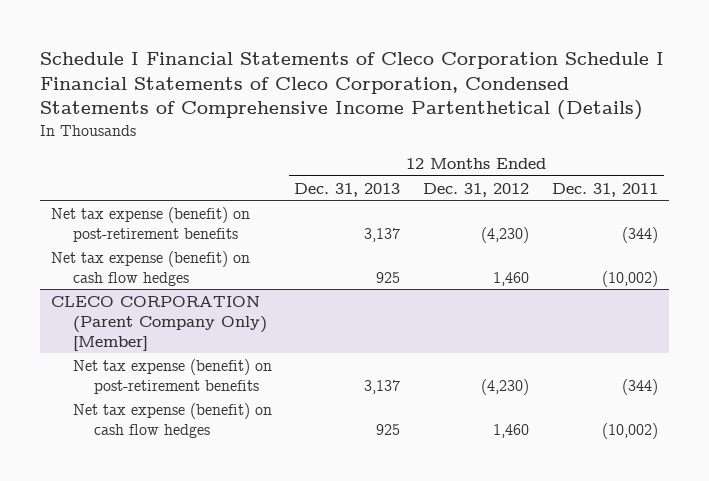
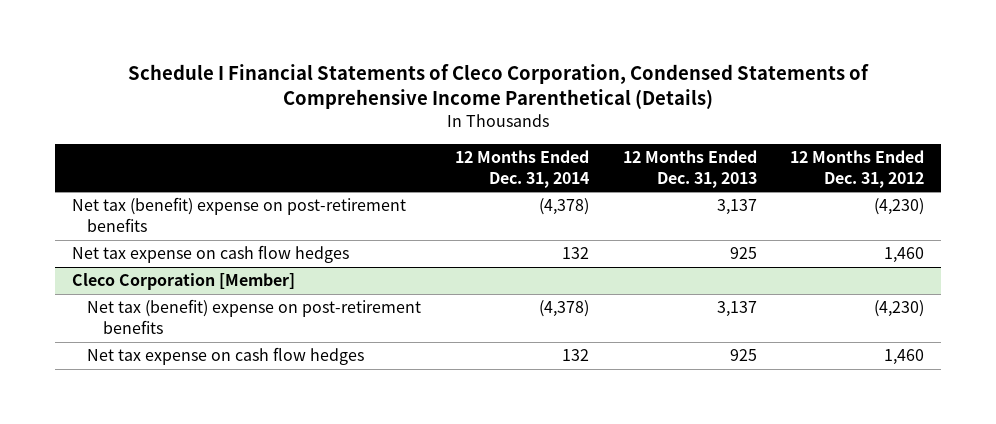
- Schedule I Financial Statements of Cleco Corporation Schedule I Financial Statements of Cleco Corporation, Condensed Statements of Comprehensive Income Partenthetical (Details)
+ Schedule I Financial Statements of Cleco Corporation, Condensed Statements of Comprehensive Income Parenthetical (Details)
- | 12 Months Ended Dec. 31, 2013 | 12 Months Ended Dec. 31, 2012 | 12 Months Ended Dec. 31, 2011
+ | 12 Months Ended Dec. 31, 2014 | 12 Months Ended Dec. 31, 2013 | 12 Months Ended Dec. 31, 2012
- Net tax expense (benefit) on post-retirement benefits | 3,137 | (4,230) | (344)
- Net tax expense (benefit) on cash flow hedges | 925 | 1,460 | (10,002)
- CLECO CORPORATION (Parent Company Only) [Member]
- Net tax expense (benefit) on post-retirement benefits | 3,137 | (4,230) | (344)
- Net tax expense (benefit) on cash flow hedges | 925 | 1,460 | (10,002)
+ Net tax (benefit) expense on post-retirement benefits | (4,378) | 3,137 | (4,230)
+ Net tax expense on cash flow hedges | 132 | 925 | 1,460
+ Cleco Corporation [Member]
+ Net tax (benefit) expense on post-retirement benefits | (4,378) | 3,137 | (4,230)
+ Net tax expense on cash flow hedges | 132 | 925 | 1,460

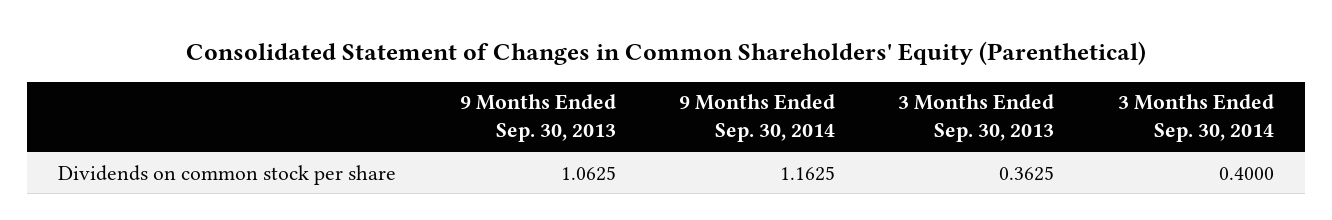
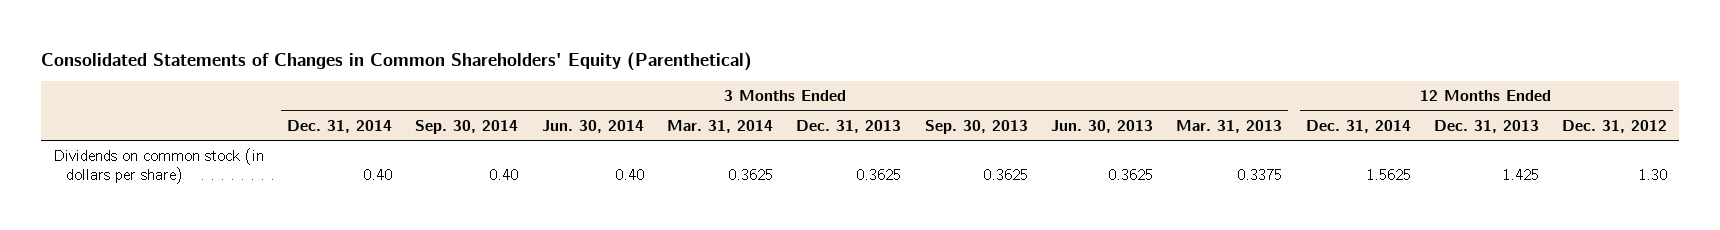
- Consolidated Statement of Changes in Common Shareholders' Equity (Parenthetical)
+ Consolidated Statements of Changes in Common Shareholders' Equity (Parenthetical)
- | 9 Months Ended Sep. 30, 2013 | 9 Months Ended Sep. 30, 2014 | 3 Months Ended Sep. 30, 2013 | 3 Months Ended Sep. 30, 2014
+ | 3 Months Ended Dec. 31, 2014 | 3 Months Ended Sep. 30, 2014 | 3 Months Ended Jun. 30, 2014 | 3 Months Ended Mar. 31, 2014 | 3 Months Ended Dec. 31, 2013 | 3 Months Ended Sep. 30, 2013 | 3 Months Ended Jun. 30, 2013 | 3 Months Ended Mar. 31, 2013 | 12 Months Ended Dec. 31, 2014 | 12 Months Ended Dec. 31, 2013 | 12 Months Ended Dec. 31, 2012
- Dividends on common stock per share | 1.0625 | 1.1625 | 0.3625 | 0.4000
+ Dividends on common stock (in dollars per share) | 0.40 | 0.40 | 0.40 | 0.3625 | 0.3625 | 0.3625 | 0.3625 | 0.3375 | 1.5625 | 1.425 | 1.30

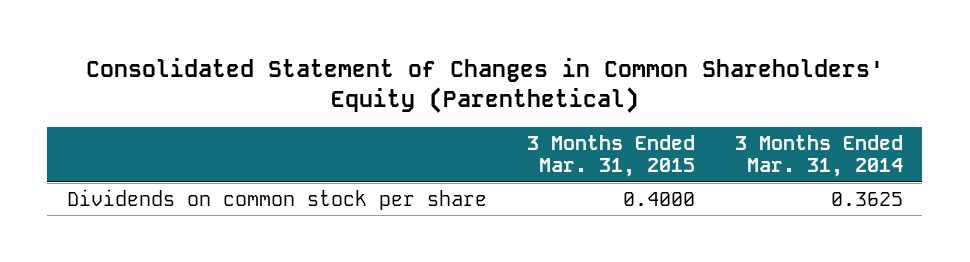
- Consolidated Statements of Changes in Common Shareholders' Equity (Parenthetical)
+ Consolidated Statement of Changes in Common Shareholders' Equity (Parenthetical)
- | 3 Months Ended Dec. 31, 2014 | 3 Months Ended Sep. 30, 2014 | 3 Months Ended Jun. 30, 2014 | 3 Months Ended Mar. 31, 2014 | 3 Months Ended Dec. 31, 2013 | 3 Months Ended Sep. 30, 2013 | 3 Months Ended Jun. 30, 2013 | 3 Months Ended Mar. 31, 2013 | 12 Months Ended Dec. 31, 2014 | 12 Months Ended Dec. 31, 2013 | 12 Months Ended Dec. 31, 2012
+ | 3 Months Ended Mar. 31, 2015 | 3 Months Ended Mar. 31, 2014
- Dividends on common stock (in dollars per share) | 0.40 | 0.40 | 0.40 | 0.3625 | 0.3625 | 0.3625 | 0.3625 | 0.3375 | 1.5625 | 1.425 | 1.30
+ Dividends on common stock per share | 0.4000 | 0.3625

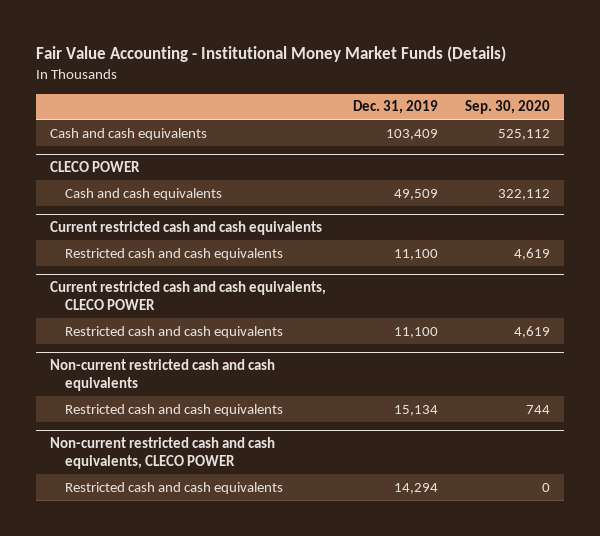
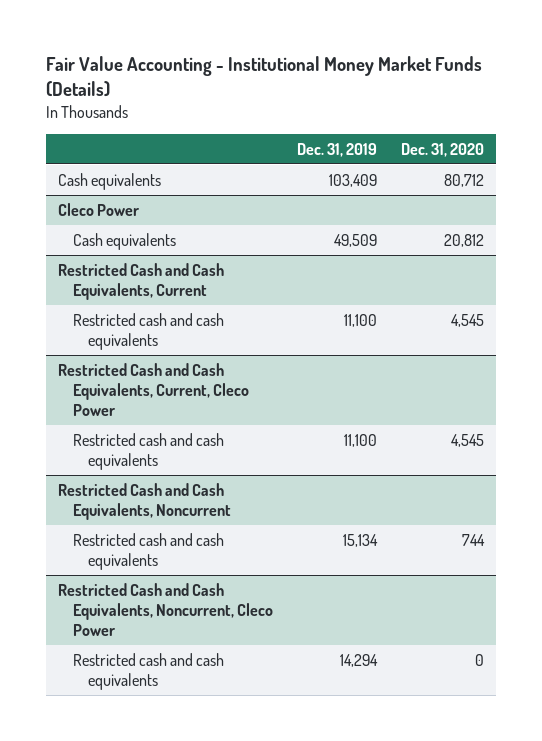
- | Dec. 31, 2019 | Sep. 30, 2020
+ | Dec. 31, 2019 | Dec. 31, 2020
- Cash and cash equivalents | 103,409 | 525,112
- CLECO POWER
- Cash and cash equivalents | 49,509 | 322,112
- Current restricted cash and cash equivalents
+ Cash equivalents | 103,409 | 80,712
+ Cleco Power
+ Cash equivalents | 49,509 | 20,812
+ Restricted Cash and Cash Equivalents, Current
- Current restricted cash and cash equivalents, CLECO POWER
+ Restricted Cash and Cash Equivalents, Current, Cleco Power
- Non-current restricted cash and cash equivalents
+ Restricted Cash and Cash Equivalents, Noncurrent
- Non-current restricted cash and cash equivalents, CLECO POWER
+ Restricted Cash and Cash Equivalents, Noncurrent, Cleco Power

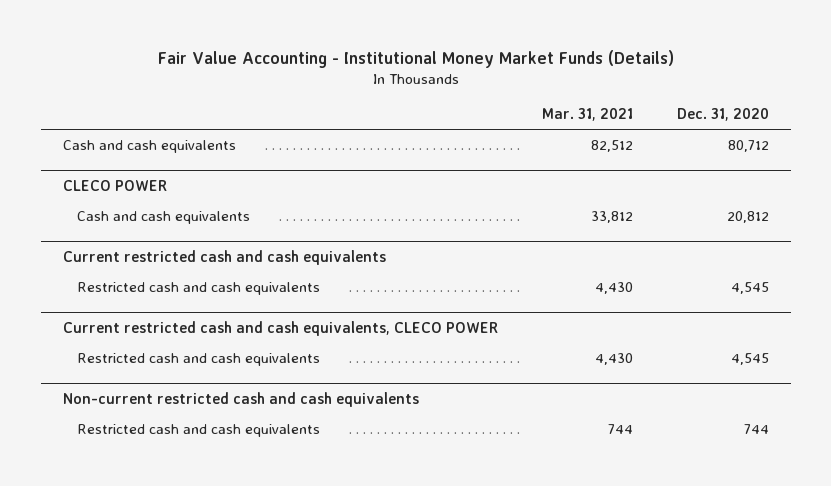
- | Dec. 31, 2019 | Dec. 31, 2020
+ | Mar. 31, 2021 | Dec. 31, 2020
- Cash equivalents | 103,409 | 80,712
- Cleco Power
- Cash equivalents | 49,509 | 20,812
- Restricted Cash and Cash Equivalents, Current
+ Cash and cash equivalents | 82,512 | 80,712
+ CLECO POWER
+ Cash and cash equivalents | 33,812 | 20,812
+ Current restricted cash and cash equivalents
- Restricted Cash and Cash Equivalents, Current, Cleco Power
+ Current restricted cash and cash equivalents, CLECO POWER
- Restricted Cash and Cash Equivalents, Noncurrent
+ Non-current restricted cash and cash equivalents
- Restricted Cash and Cash Equivalents, Noncurrent, Cleco Power
- Restricted cash and cash equivalents | 14,294 | 0

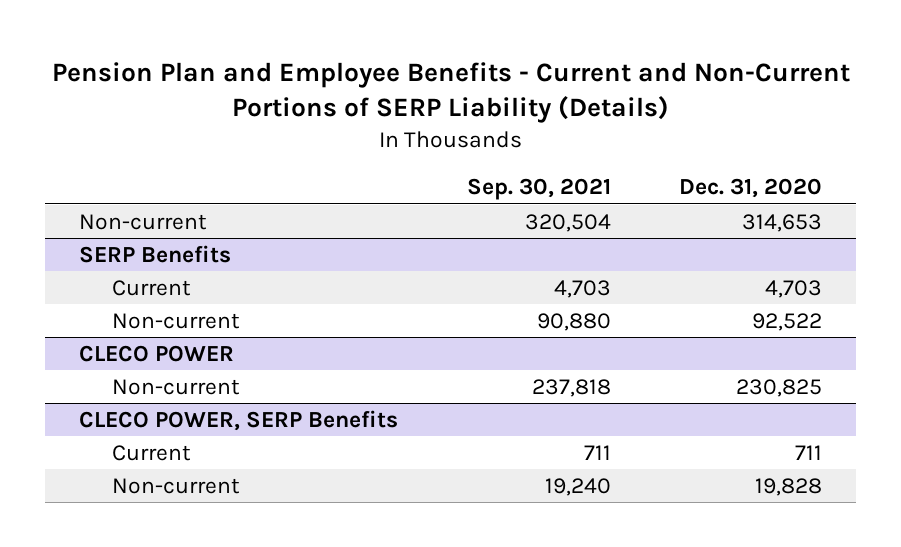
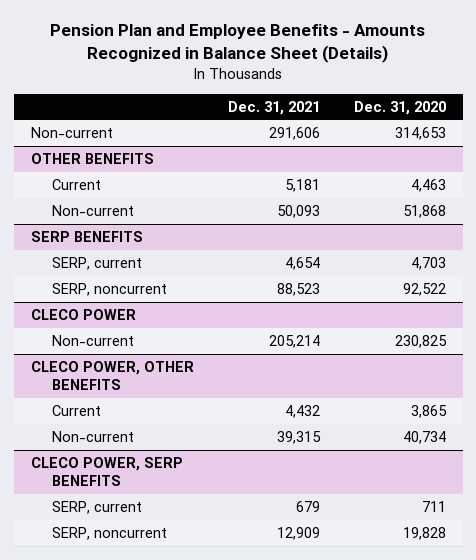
- Pension Plan and Employee Benefits - Current and Non-Current Portions of SERP Liability (Details)
+ Pension Plan and Employee Benefits - Amounts Recognized in Balance Sheet (Details)
- | Sep. 30, 2021 | Dec. 31, 2020
+ | Dec. 31, 2021 | Dec. 31, 2020
- SERP Benefits
- Current | 4,703 | 4,703
- Non-current | 90,880 | 92,522
+ OTHER BENEFITS
+ Current | 5,181 | 4,463
+ Non-current | 50,093 | 51,868
+ SERP BENEFITS
+ SERP, current | 4,654 | 4,703
+ SERP, noncurrent | 88,523 | 92,522
- CLECO POWER, SERP Benefits
- Current | 711 | 711
- Non-current | 19,240 | 19,828
+ CLECO POWER, OTHER BENEFITS
+ Current | 4,432 | 3,865
+ Non-current | 39,315 | 40,734
+ CLECO POWER, SERP BENEFITS
+ SERP, current | 679 | 711
+ SERP, noncurrent | 12,909 | 19,828

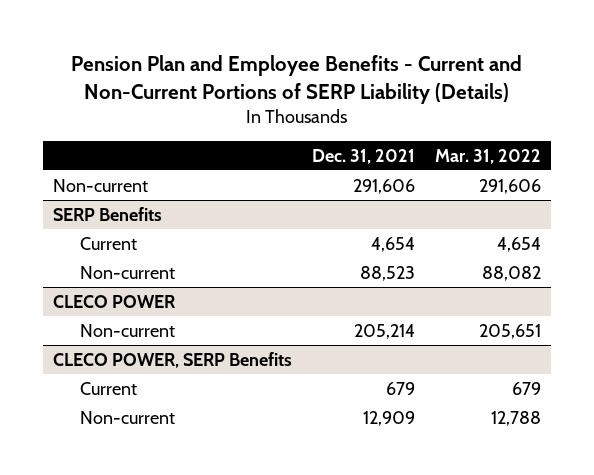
- Pension Plan and Employee Benefits - Amounts Recognized in Balance Sheet (Details)
+ Pension Plan and Employee Benefits - Current and Non-Current Portions of SERP Liability (Details)
- | Dec. 31, 2021 | Dec. 31, 2020
+ | Dec. 31, 2021 | Mar. 31, 2022
- OTHER BENEFITS
- Current | 5,181 | 4,463
- Non-current | 50,093 | 51,868
- SERP BENEFITS
- SERP, current | 4,654 | 4,703
- SERP, noncurrent | 88,523 | 92,522
+ SERP Benefits
+ Current | 4,654 | 4,654
+ Non-current | 88,523 | 88,082
- CLECO POWER, OTHER BENEFITS
- Current | 4,432 | 3,865
- Non-current | 39,315 | 40,734
- CLECO POWER, SERP BENEFITS
- SERP, current | 679 | 711
- SERP, noncurrent | 12,909 | 19,828
+ CLECO POWER, SERP Benefits
+ Current | 679 | 679
+ Non-current | 12,909 | 12,788

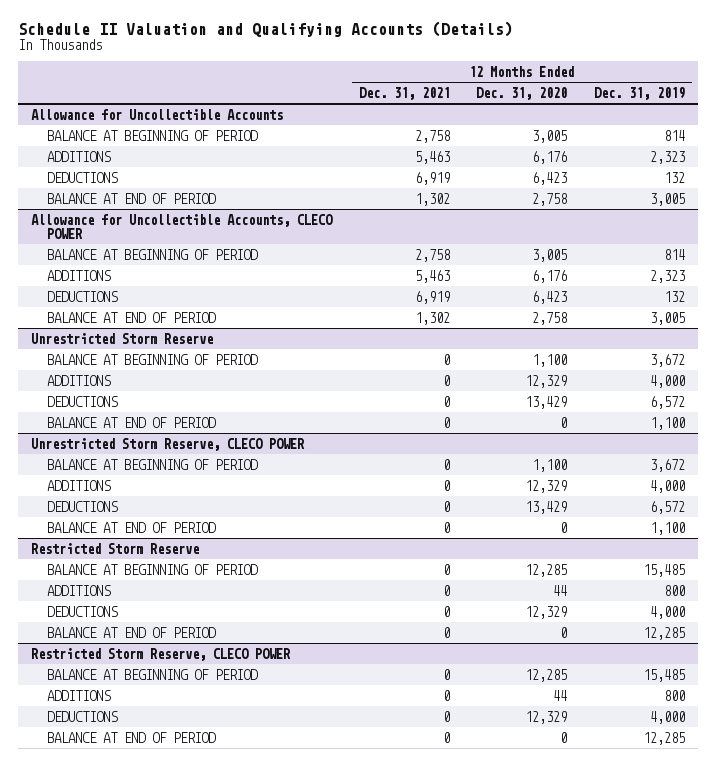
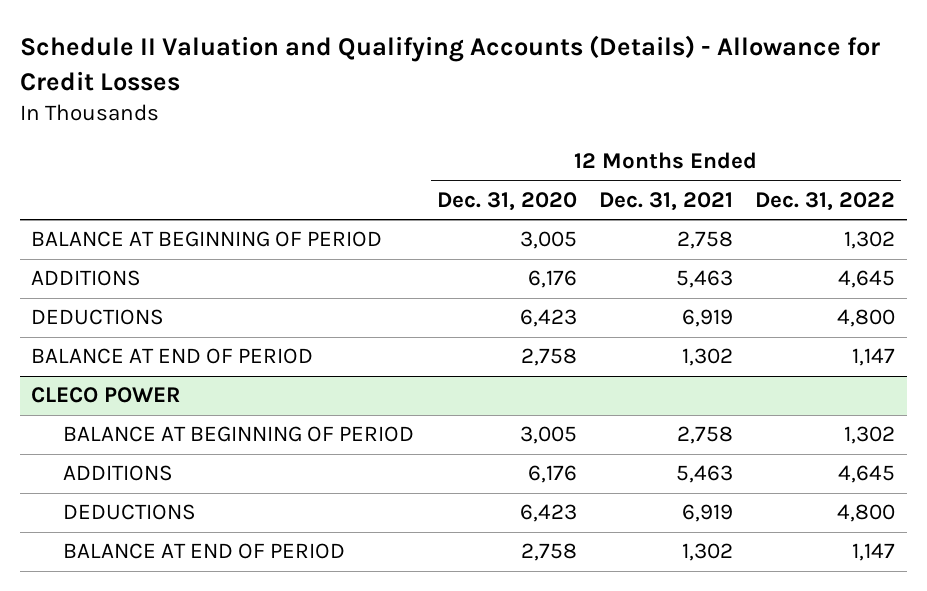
- Schedule II Valuation and Qualifying Accounts (Details)
+ Schedule II Valuation and Qualifying Accounts (Details) - Allowance for Credit Losses
- | 12 Months Ended Dec. 31, 2021 | 12 Months Ended Dec. 31, 2020 | 12 Months Ended Dec. 31, 2019
+ | 12 Months Ended Dec. 31, 2020 | 12 Months Ended Dec. 31, 2021 | 12 Months Ended Dec. 31, 2022
- Allowance for Uncollectible Accounts
- Allowance for Uncollectible Accounts, CLECO POWER
+ CLECO POWER
- Unrestricted Storm Reserve
- BALANCE AT BEGINNING OF PERIOD | 0 | 1,100 | 3,672
- ADDITIONS | 0 | 12,329 | 4,000
- DEDUCTIONS | 0 | 13,429 | 6,572
- BALANCE AT END OF PERIOD | 0 | 0 | 1,100
- Unrestricted Storm Reserve, CLECO POWER
- BALANCE AT BEGINNING OF PERIOD | 0 | 1,100 | 3,672
- ADDITIONS | 0 | 12,329 | 4,000
- DEDUCTIONS | 0 | 13,429 | 6,572
- BALANCE AT END OF PERIOD | 0 | 0 | 1,100
- Restricted Storm Reserve
- BALANCE AT BEGINNING OF PERIOD | 0 | 12,285 | 15,485
- ADDITIONS | 0 | 44 | 800
- DEDUCTIONS | 0 | 12,329 | 4,000
- BALANCE AT END OF PERIOD | 0 | 0 | 12,285
- Restricted Storm Reserve, CLECO POWER
- BALANCE AT BEGINNING OF PERIOD | 0 | 12,285 | 15,485
- ADDITIONS | 0 | 44 | 800
- DEDUCTIONS | 0 | 12,329 | 4,000
- BALANCE AT END OF PERIOD | 0 | 0 | 12,285

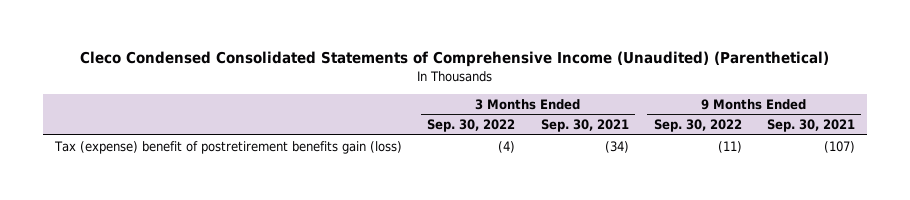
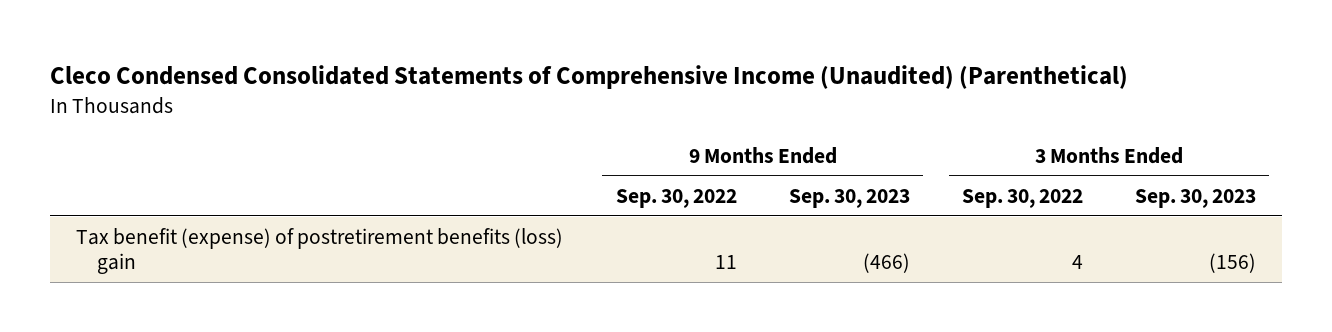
- | 3 Months Ended Sep. 30, 2022 | 3 Months Ended Sep. 30, 2021 | 9 Months Ended Sep. 30, 2022 | 9 Months Ended Sep. 30, 2021
+ | 9 Months Ended Sep. 30, 2022 | 9 Months Ended Sep. 30, 2023 | 3 Months Ended Sep. 30, 2022 | 3 Months Ended Sep. 30, 2023
- Tax (expense) benefit of postretirement benefits gain (loss) | (4) | (34) | (11) | (107)
+ Tax benefit (expense) of postretirement benefits (loss) gain | 11 | (466) | 4 | (156)

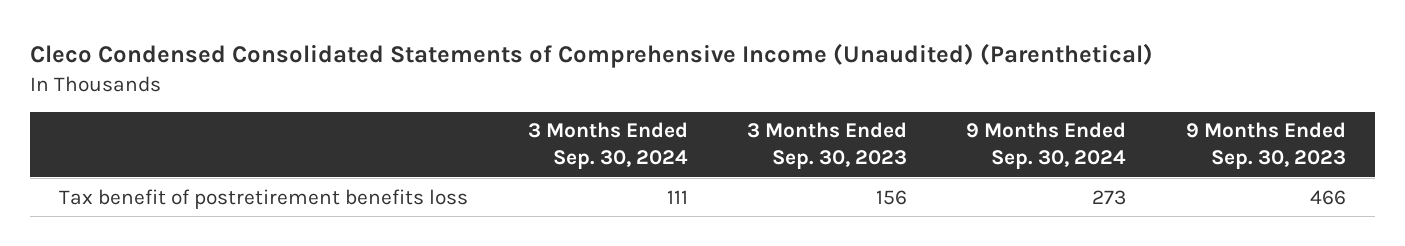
- | 9 Months Ended Sep. 30, 2022 | 9 Months Ended Sep. 30, 2023 | 3 Months Ended Sep. 30, 2022 | 3 Months Ended Sep. 30, 2023
+ | 3 Months Ended Sep. 30, 2024 | 3 Months Ended Sep. 30, 2023 | 9 Months Ended Sep. 30, 2024 | 9 Months Ended Sep. 30, 2023
- Tax benefit (expense) of postretirement benefits (loss) gain | 11 | (466) | 4 | (156)
+ Tax benefit of postretirement benefits loss | 111 | 156 | 273 | 466

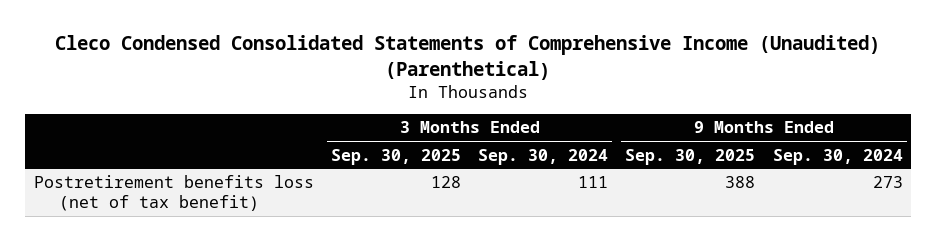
- | 3 Months Ended Sep. 30, 2024 | 3 Months Ended Sep. 30, 2023 | 9 Months Ended Sep. 30, 2024 | 9 Months Ended Sep. 30, 2023
+ | 3 Months Ended Sep. 30, 2025 | 3 Months Ended Sep. 30, 2024 | 9 Months Ended Sep. 30, 2025 | 9 Months Ended Sep. 30, 2024
- Tax benefit of postretirement benefits loss | 111 | 156 | 273 | 466
+ Postretirement benefits loss (net of tax benefit) | 128 | 111 | 388 | 273

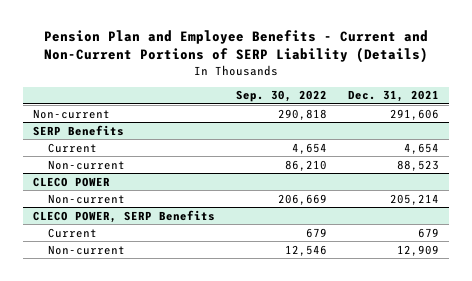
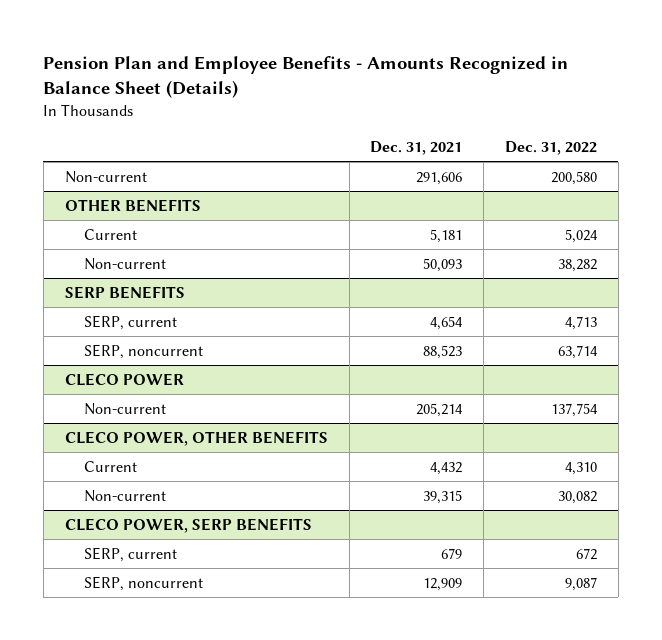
- Pension Plan and Employee Benefits - Current and Non-Current Portions of SERP Liability (Details)
+ Pension Plan and Employee Benefits - Amounts Recognized in Balance Sheet (Details)
- | Sep. 30, 2022 | Dec. 31, 2021
+ | Dec. 31, 2021 | Dec. 31, 2022
- SERP Benefits
- Current | 4,654 | 4,654
- Non-current | 86,210 | 88,523
+ OTHER BENEFITS
+ Current | 5,181 | 5,024
+ Non-current | 50,093 | 38,282
+ SERP BENEFITS
+ SERP, current | 4,654 | 4,713
+ SERP, noncurrent | 88,523 | 63,714
- CLECO POWER, SERP Benefits
- Current | 679 | 679
- Non-current | 12,546 | 12,909
+ CLECO POWER, OTHER BENEFITS
+ Current | 4,432 | 4,310
+ Non-current | 39,315 | 30,082
+ CLECO POWER, SERP BENEFITS
+ SERP, current | 679 | 672
+ SERP, noncurrent | 12,909 | 9,087

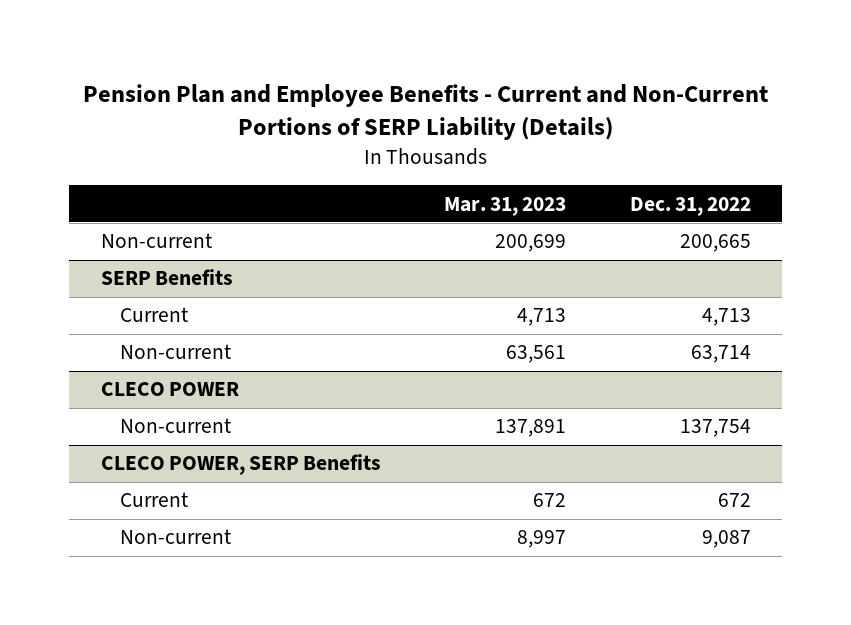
- Pension Plan and Employee Benefits - Amounts Recognized in Balance Sheet (Details)
+ Pension Plan and Employee Benefits - Current and Non-Current Portions of SERP Liability (Details)
- | Dec. 31, 2021 | Dec. 31, 2022
+ | Mar. 31, 2023 | Dec. 31, 2022
- Non-current | 291,606 | 200,580
- OTHER BENEFITS
- Current | 5,181 | 5,024
- Non-current | 50,093 | 38,282
- SERP BENEFITS
- SERP, current | 4,654 | 4,713
- SERP, noncurrent | 88,523 | 63,714
+ Non-current | 200,699 | 200,665
+ SERP Benefits
+ Current | 4,713 | 4,713
+ Non-current | 63,561 | 63,714
- CLECO POWER, OTHER BENEFITS
- Current | 4,432 | 4,310
- Non-current | 39,315 | 30,082
- CLECO POWER, SERP BENEFITS
- SERP, current | 679 | 672
- SERP, noncurrent | 12,909 | 9,087
+ CLECO POWER, SERP Benefits
+ Current | 672 | 672
+ Non-current | 8,997 | 9,087

